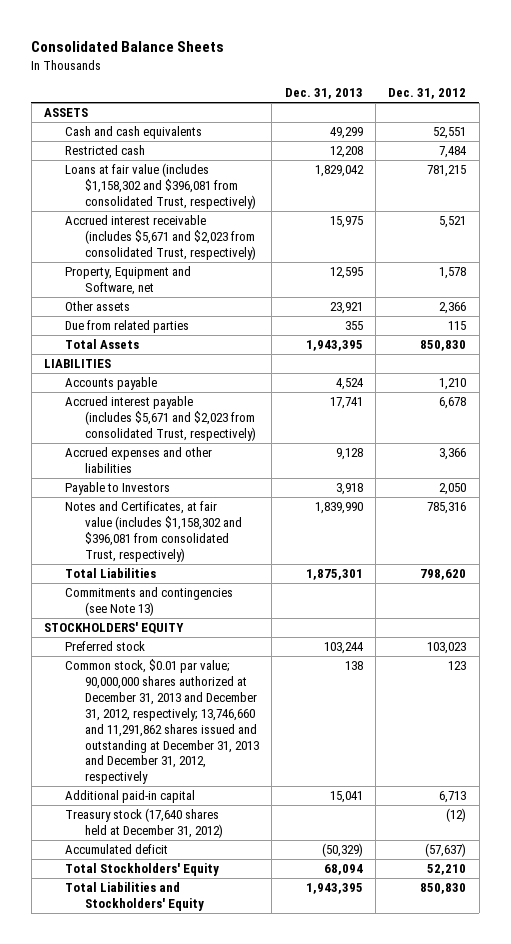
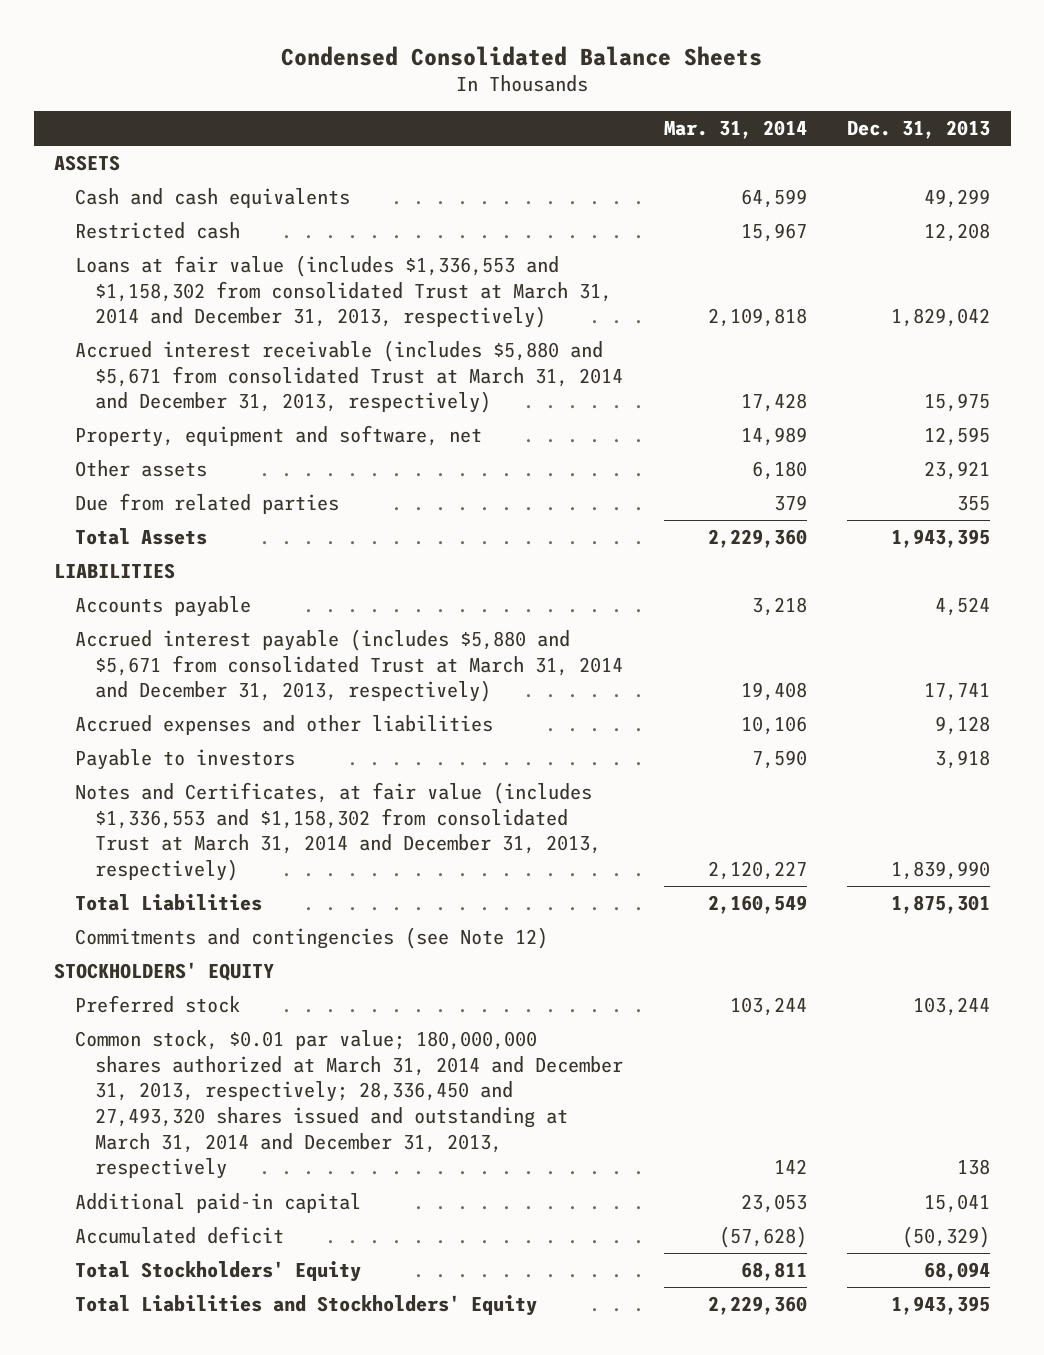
- Consolidated Balance Sheets
+ Condensed Consolidated Balance Sheets
- | Dec. 31, 2013 | Dec. 31, 2012
+ | Mar. 31, 2014 | Dec. 31, 2013
- Loans at fair value (includes $1,158,302 and $396,081 from consolidated Trust, respectively) | 1,829,042 | 781,215
- Accrued interest receivable (includes $5,671 and $2,023 from consolidated Trust, respectively) | 15,975 | 5,521
- Property, Equipment and Software, net | 12,595 | 1,578
+ Loans at fair value (includes $1,336,553 and $1,158,302 from consolidated Trust at March 31, 2014 and December 31, 2013, respectively) | 2,109,818 | 1,829,042
+ Accrued interest receivable (includes $5,880 and $5,671 from consolidated Trust at March 31, 2014 and December 31, 2013, respectively) | 17,428 | 15,975
+ Property, equipment and software, net | 14,989 | 12,595
- Accrued interest payable (includes $5,671 and $2,023 from consolidated Trust, respectively) | 17,741 | 6,678
+ Accrued interest payable (includes $5,880 and $5,671 from consolidated Trust at March 31, 2014 and December 31, 2013, respectively) | 19,408 | 17,741
- Payable to Investors | 3,918 | 2,050
- Notes and Certificates, at fair value (includes $1,158,302 and $396,081 from consolidated Trust, respectively) | 1,839,990 | 785,316
+ Payable to investors | 7,590 | 3,918
+ Notes and Certificates, at fair value (includes $1,336,553 and $1,158,302 from consolidated Trust at March 31, 2014 and December 31, 2013, respectively) | 2,120,227 | 1,839,990
- Commitments and contingencies (see Note 13)
+ Commitments and contingencies (see Note 12)
- Common stock, $0.01 par value; 90,000,000 shares authorized at December 31, 2013 and December 31, 2012, respectively; 13,746,660 and 11,291,862 shares issued and outstanding at December 31, 2013 and December 31, 2012, respectively | 138 | 123
+ Common stock, $0.01 par value; 180,000,000 shares authorized at March 31, 2014 and December 31, 2013, respectively; 28,336,450 and 27,493,320 shares issued and outstanding at March 31, 2014 and December 31, 2013, respectively | 142 | 138
- Treasury stock (17,640 shares held at December 31, 2012) | | (12)

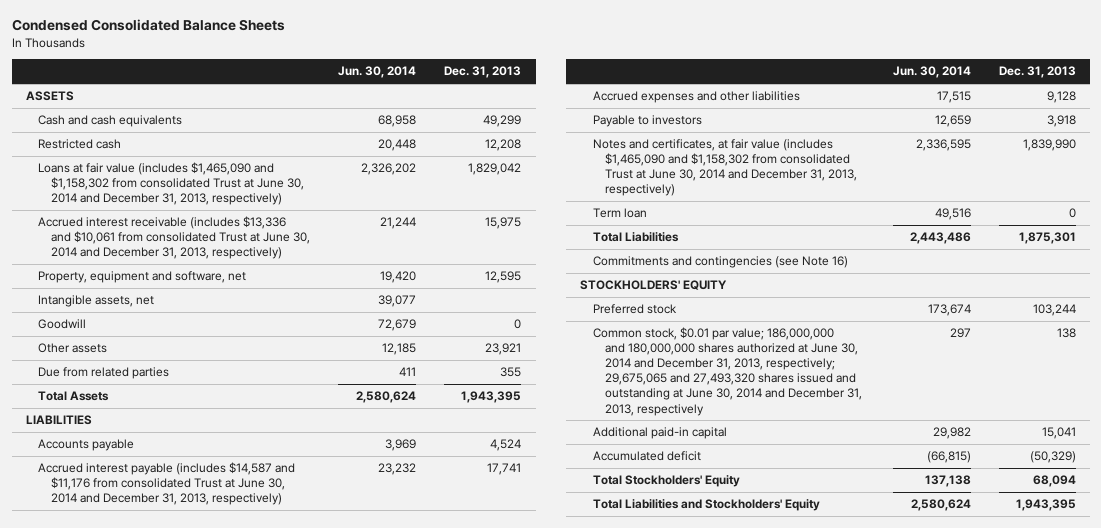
- | Mar. 31, 2014 | Dec. 31, 2013
+ | Jun. 30, 2014 | Dec. 31, 2013
- Loans at fair value (includes $1,336,553 and $1,158,302 from consolidated Trust at March 31, 2014 and December 31, 2013, respectively) | 2,109,818 | 1,829,042
- Accrued interest receivable (includes $5,880 and $5,671 from consolidated Trust at March 31, 2014 and December 31, 2013, respectively) | 17,428 | 15,975
+ Loans at fair value (includes $1,465,090 and $1,158,302 from consolidated Trust at June 30, 2014 and December 31, 2013, respectively) | 2,326,202 | 1,829,042
+ Accrued interest receivable (includes $13,336 and $10,061 from consolidated Trust at June 30, 2014 and December 31, 2013, respectively) | 21,244 | 15,975
+ Intangible assets, net | 39,077 |
+ Goodwill | 72,679 | 0
- Accrued interest payable (includes $5,880 and $5,671 from consolidated Trust at March 31, 2014 and December 31, 2013, respectively) | 19,408 | 17,741
+ Accrued interest payable (includes $14,587 and $11,176 from consolidated Trust at June 30, 2014 and December 31, 2013, respectively) | 23,232 | 17,741
- Notes and Certificates, at fair value (includes $1,336,553 and $1,158,302 from consolidated Trust at March 31, 2014 and December 31, 2013, respectively) | 2,120,227 | 1,839,990
+ Notes and certificates, at fair value (includes $1,465,090 and $1,158,302 from consolidated Trust at June 30, 2014 and December 31, 2013, respectively) | 2,336,595 | 1,839,990
+ Term loan | 49,516 | 0
- Commitments and contingencies (see Note 12)
+ Commitments and contingencies (see Note 16)
- Common stock, $0.01 par value; 180,000,000 shares authorized at March 31, 2014 and December 31, 2013, respectively; 28,336,450 and 27,493,320 shares issued and outstanding at March 31, 2014 and December 31, 2013, respectively | 142 | 138
+ Common stock, $0.01 par value; 186,000,000 and 180,000,000 shares authorized at June 30, 2014 and December 31, 2013, respectively; 29,675,065 and 27,493,320 shares issued and outstanding at June 30, 2014 and December 31, 2013, respectively | 297 | 138

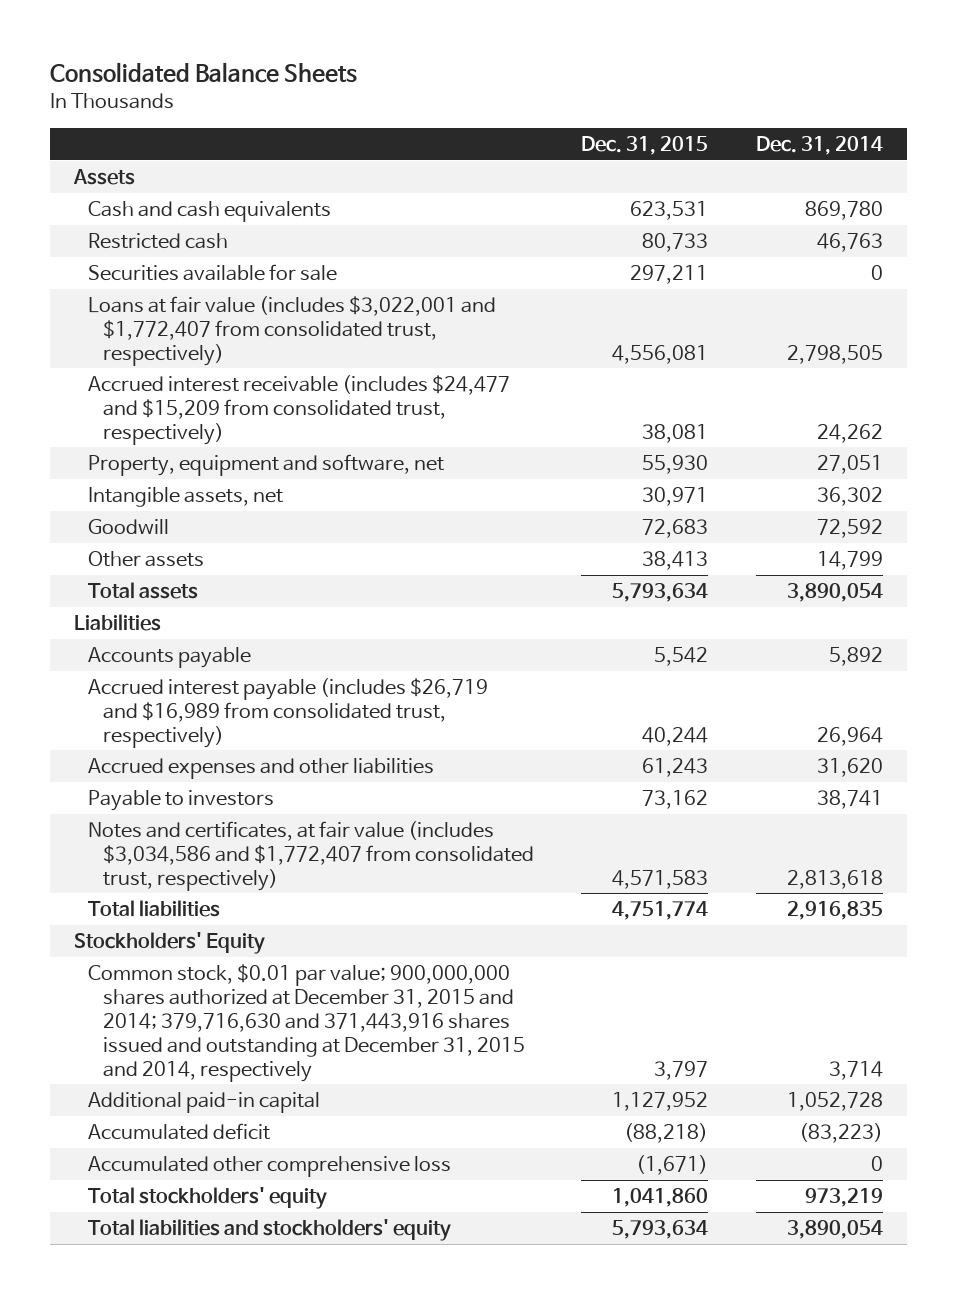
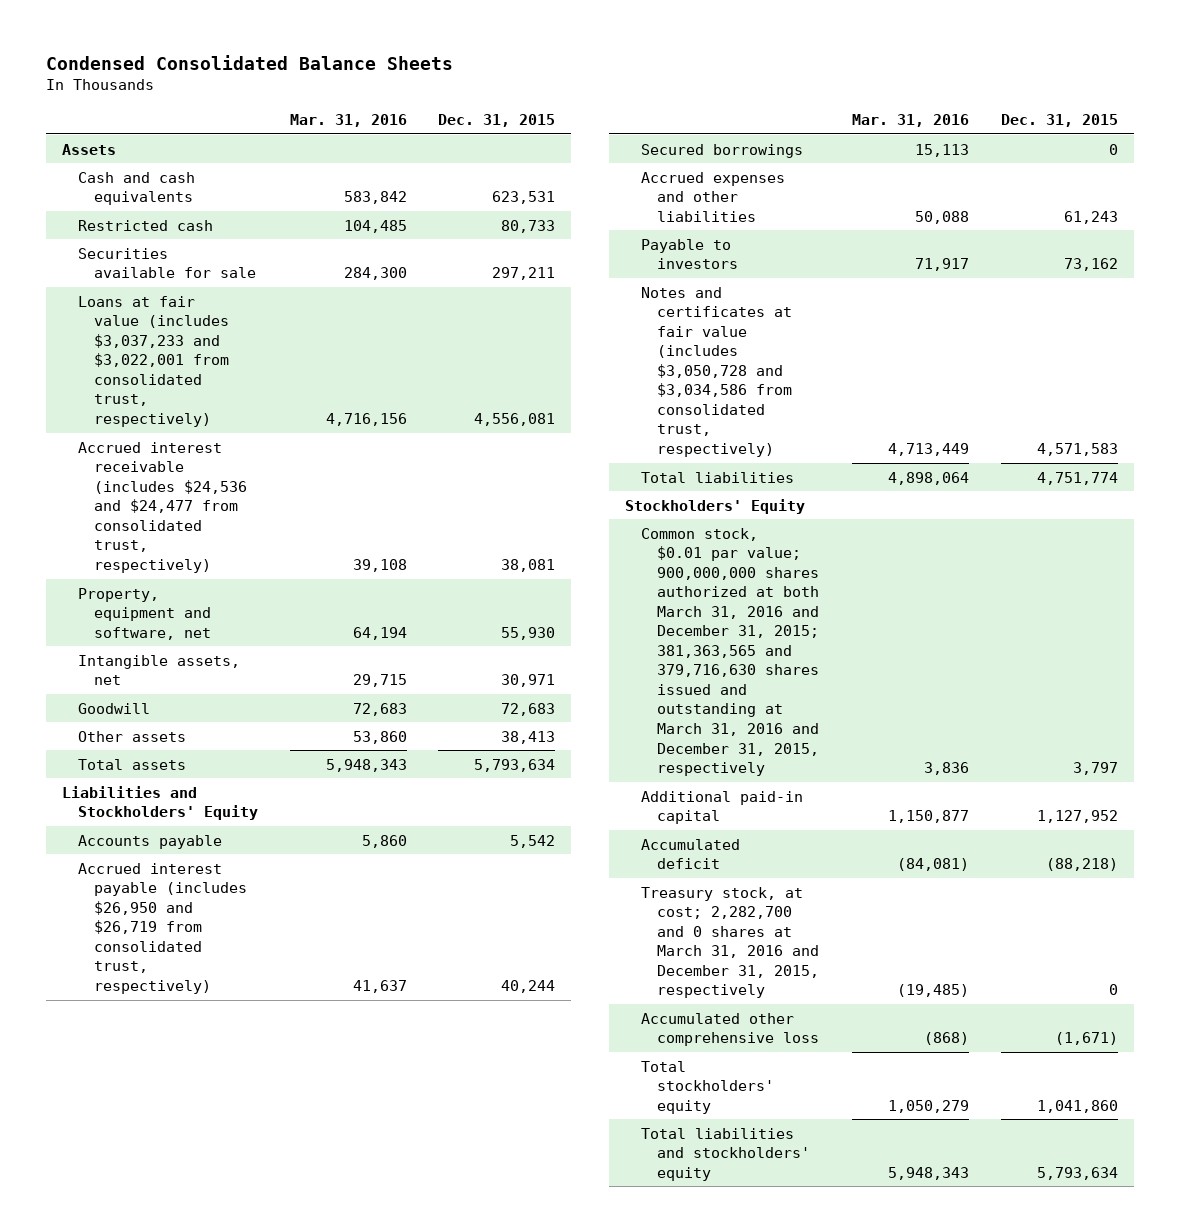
- Consolidated Balance Sheets
+ Condensed Consolidated Balance Sheets
- | Dec. 31, 2015 | Dec. 31, 2014
+ | Mar. 31, 2016 | Dec. 31, 2015
- Loans at fair value (includes $3,022,001 and $1,772,407 from consolidated trust, respectively) | 4,556,081 | 2,798,505
- Accrued interest receivable (includes $24,477 and $15,209 from consolidated trust, respectively) | 38,081 | 24,262
+ Loans at fair value (includes $3,037,233 and $3,022,001 from consolidated trust, respectively) | 4,716,156 | 4,556,081
+ Accrued interest receivable (includes $24,536 and $24,477 from consolidated trust, respectively) | 39,108 | 38,081
- Liabilities
+ Liabilities and Stockholders' Equity
- Accrued interest payable (includes $26,719 and $16,989 from consolidated trust, respectively) | 40,244 | 26,964
+ Accrued interest payable (includes $26,950 and $26,719 from consolidated trust, respectively) | 41,637 | 40,244
+ Secured borrowings | 15,113 | 0
- Notes and certificates, at fair value (includes $3,034,586 and $1,772,407 from consolidated trust, respectively) | 4,571,583 | 2,813,618
+ Notes and certificates at fair value (includes $3,050,728 and $3,034,586 from consolidated trust, respectively) | 4,713,449 | 4,571,583
- Common stock, $0.01 par value; 900,000,000 shares authorized at December 31, 2015 and 2014; 379,716,630 and 371,443,916 shares issued and outstanding at December 31, 2015 and 2014, respectively | 3,797 | 3,714
+ Common stock, $0.01 par value; 900,000,000 shares authorized at both March 31, 2016 and December 31, 2015; 381,363,565 and 379,716,630 shares issued and outstanding at March 31, 2016 and December 31, 2015, respectively | 3,836 | 3,797
+ Treasury stock, at cost; 2,282,700 and 0 shares at March 31, 2016 and December 31, 2015, respectively | (19,485) | 0

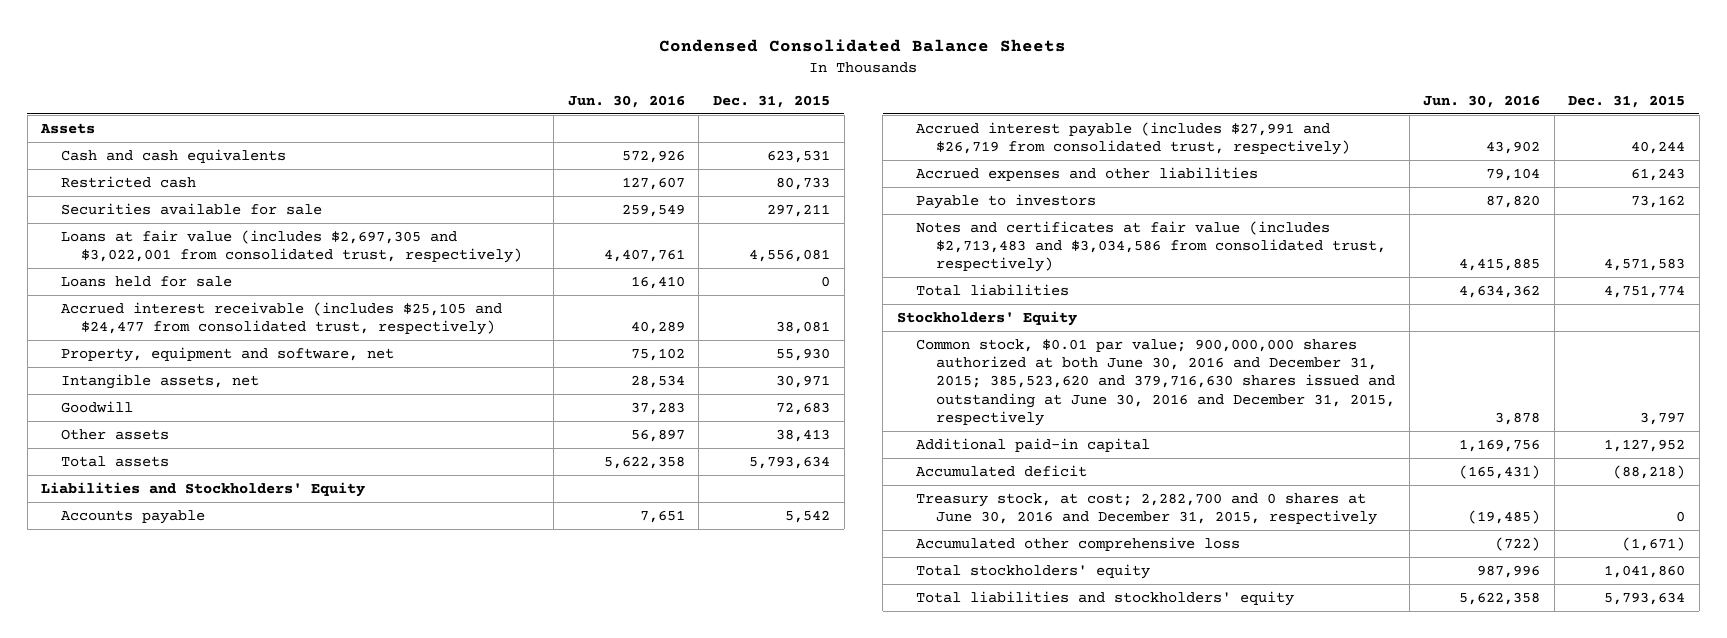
- | Mar. 31, 2016 | Dec. 31, 2015
+ | Jun. 30, 2016 | Dec. 31, 2015
- Loans at fair value (includes $3,037,233 and $3,022,001 from consolidated trust, respectively) | 4,716,156 | 4,556,081
- Accrued interest receivable (includes $24,536 and $24,477 from consolidated trust, respectively) | 39,108 | 38,081
+ Loans at fair value (includes $2,697,305 and $3,022,001 from consolidated trust, respectively) | 4,407,761 | 4,556,081
+ Loans held for sale | 16,410 | 0
+ Accrued interest receivable (includes $25,105 and $24,477 from consolidated trust, respectively) | 40,289 | 38,081
- Accrued interest payable (includes $26,950 and $26,719 from consolidated trust, respectively) | 41,637 | 40,244
- Secured borrowings | 15,113 | 0
+ Accrued interest payable (includes $27,991 and $26,719 from consolidated trust, respectively) | 43,902 | 40,244
- Notes and certificates at fair value (includes $3,050,728 and $3,034,586 from consolidated trust, respectively) | 4,713,449 | 4,571,583
+ Notes and certificates at fair value (includes $2,713,483 and $3,034,586 from consolidated trust, respectively) | 4,415,885 | 4,571,583
- Common stock, $0.01 par value; 900,000,000 shares authorized at both March 31, 2016 and December 31, 2015; 381,363,565 and 379,716,630 shares issued and outstanding at March 31, 2016 and December 31, 2015, respectively | 3,836 | 3,797
+ Common stock, $0.01 par value; 900,000,000 shares authorized at both June 30, 2016 and December 31, 2015; 385,523,620 and 379,716,630 shares issued and outstanding at June 30, 2016 and December 31, 2015, respectively | 3,878 | 3,797
- Treasury stock, at cost; 2,282,700 and 0 shares at March 31, 2016 and December 31, 2015, respectively | (19,485) | 0
+ Treasury stock, at cost; 2,282,700 and 0 shares at June 30, 2016 and December 31, 2015, respectively | (19,485) | 0

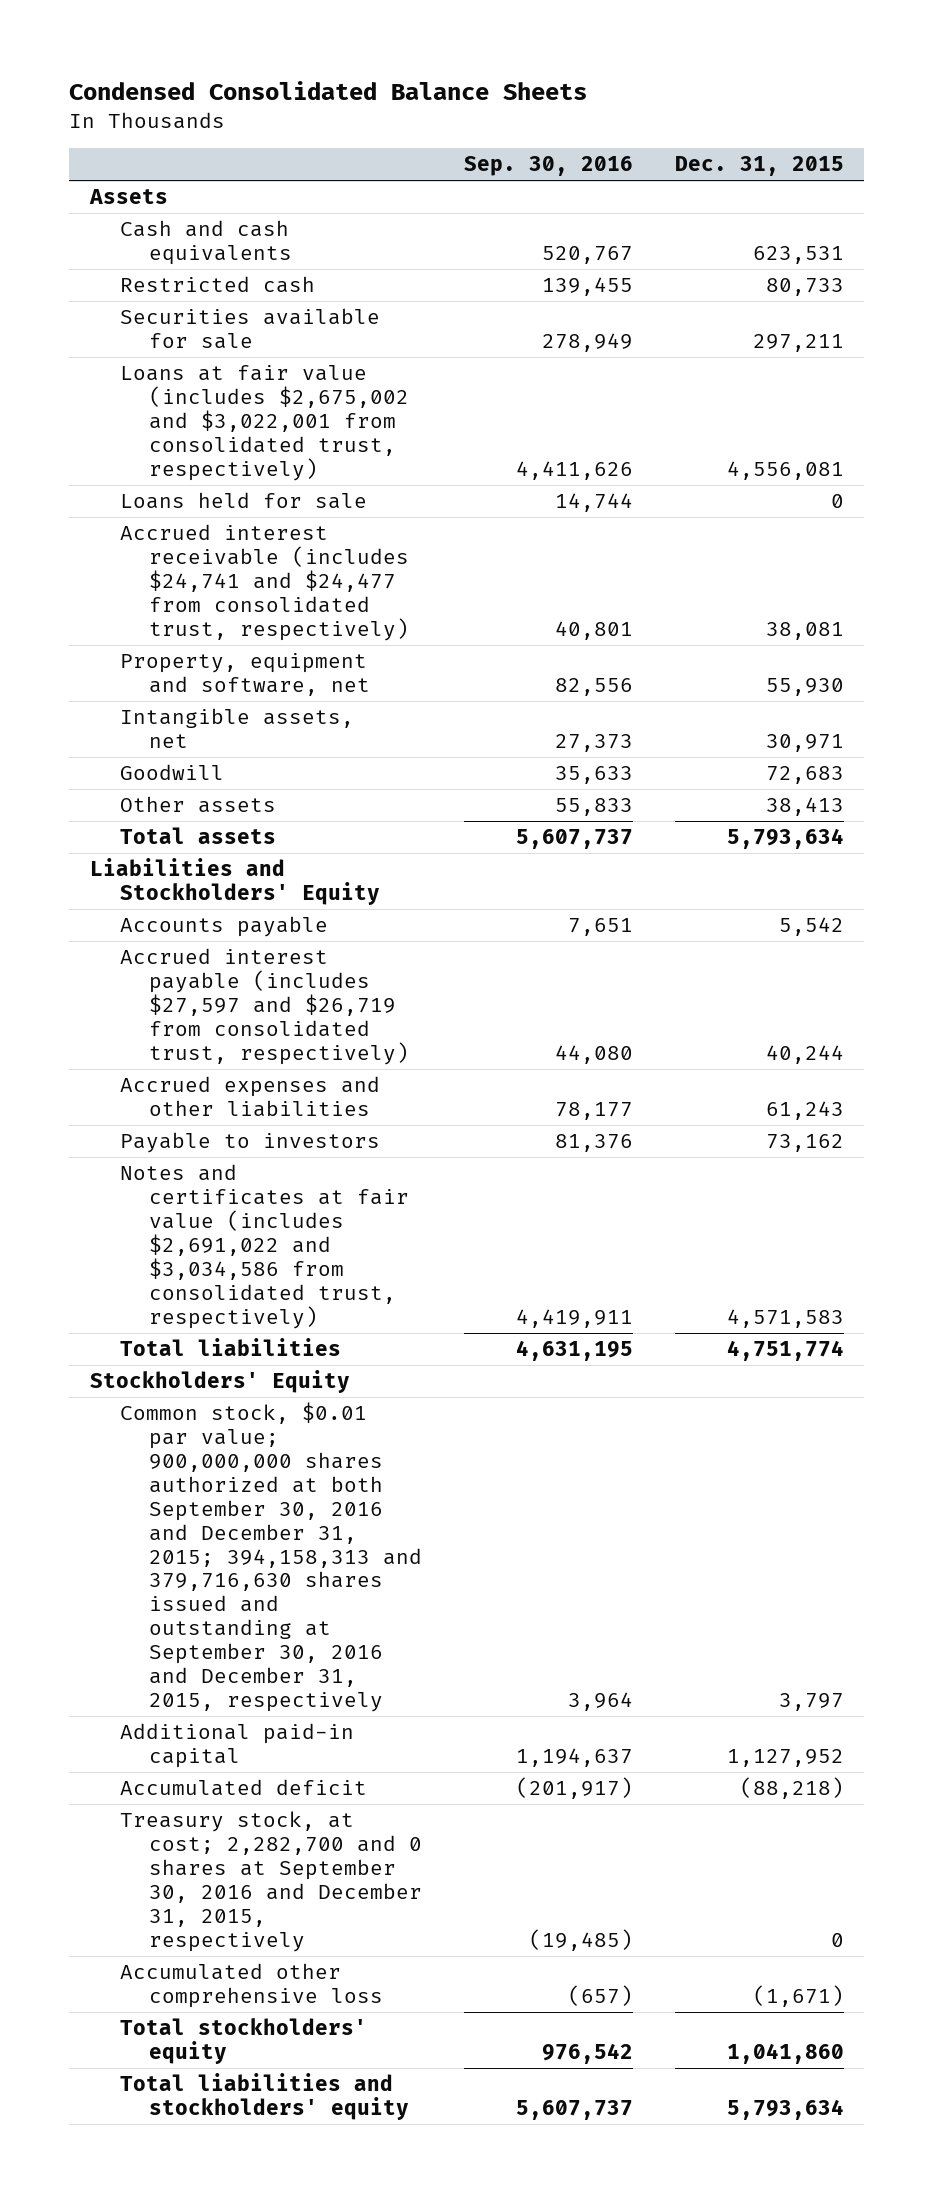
- | Jun. 30, 2016 | Dec. 31, 2015
+ | Sep. 30, 2016 | Dec. 31, 2015
- Loans at fair value (includes $2,697,305 and $3,022,001 from consolidated trust, respectively) | 4,407,761 | 4,556,081
+ Loans at fair value (includes $2,675,002 and $3,022,001 from consolidated trust, respectively) | 4,411,626 | 4,556,081
- Accrued interest receivable (includes $25,105 and $24,477 from consolidated trust, respectively) | 40,289 | 38,081
+ Accrued interest receivable (includes $24,741 and $24,477 from consolidated trust, respectively) | 40,801 | 38,081
- Accrued interest payable (includes $27,991 and $26,719 from consolidated trust, respectively) | 43,902 | 40,244
+ Accrued interest payable (includes $27,597 and $26,719 from consolidated trust, respectively) | 44,080 | 40,244
- Notes and certificates at fair value (includes $2,713,483 and $3,034,586 from consolidated trust, respectively) | 4,415,885 | 4,571,583
+ Notes and certificates at fair value (includes $2,691,022 and $3,034,586 from consolidated trust, respectively) | 4,419,911 | 4,571,583
- Common stock, $0.01 par value; 900,000,000 shares authorized at both June 30, 2016 and December 31, 2015; 385,523,620 and 379,716,630 shares issued and outstanding at June 30, 2016 and December 31, 2015, respectively | 3,878 | 3,797
+ Common stock, $0.01 par value; 900,000,000 shares authorized at both September 30, 2016 and December 31, 2015; 394,158,313 and 379,716,630 shares issued and outstanding at September 30, 2016 and December 31, 2015, respectively | 3,964 | 3,797
- Treasury stock, at cost; 2,282,700 and 0 shares at June 30, 2016 and December 31, 2015, respectively | (19,485) | 0
+ Treasury stock, at cost; 2,282,700 and 0 shares at September 30, 2016 and December 31, 2015, respectively | (19,485) | 0

